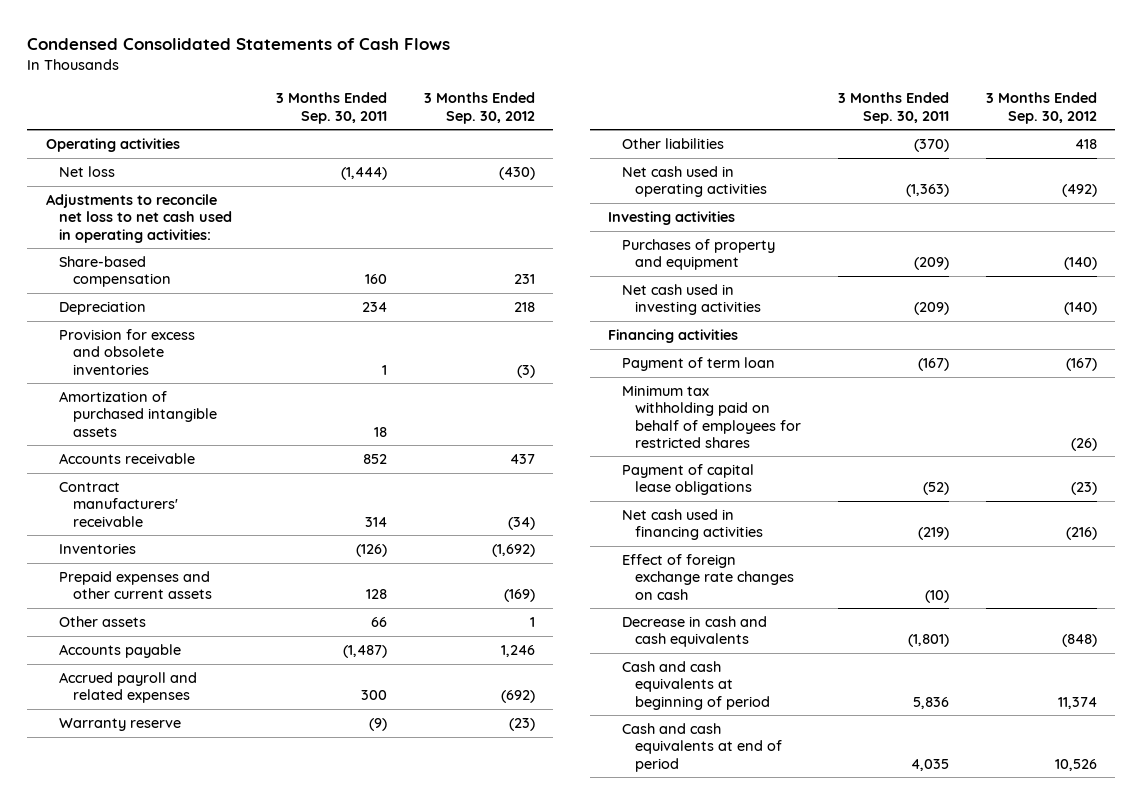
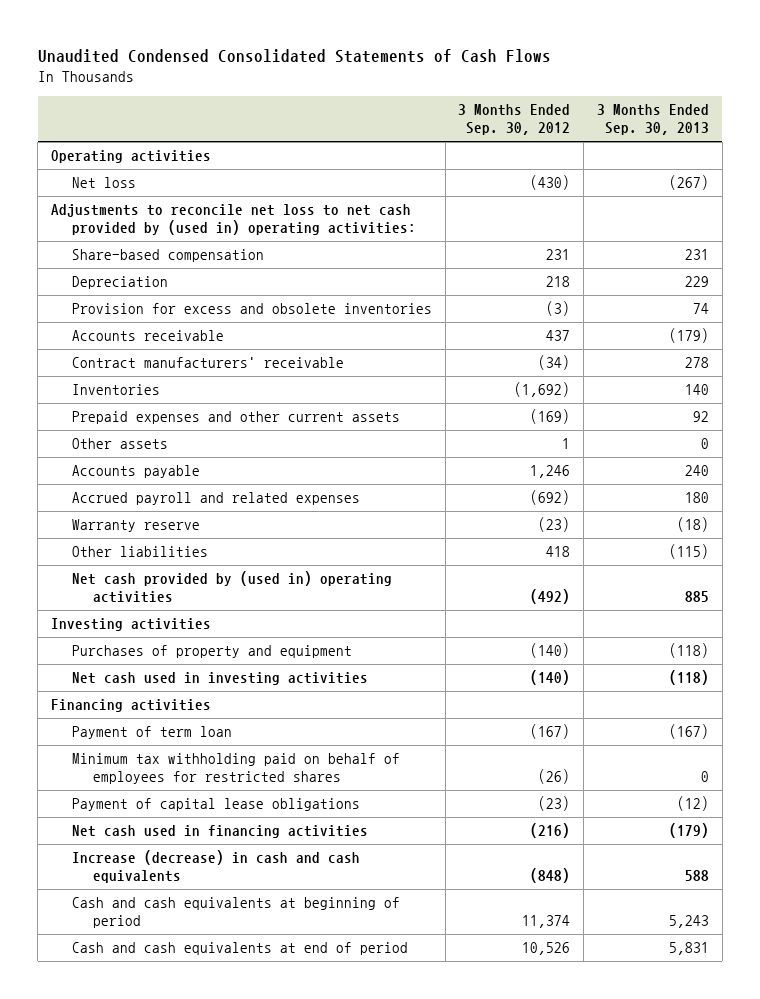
- Condensed Consolidated Statements of Cash Flows
+ Unaudited Condensed Consolidated Statements of Cash Flows
- | 3 Months Ended Sep. 30, 2011 | 3 Months Ended Sep. 30, 2012
+ | 3 Months Ended Sep. 30, 2012 | 3 Months Ended Sep. 30, 2013
- Adjustments to reconcile net loss to net cash used in operating activities:
+ Adjustments to reconcile net loss to net cash provided by (used in) operating activities:
- Amortization of purchased intangible assets | 18 |
- Net cash used in operating activities | (1,363) | (492)
+ Net cash provided by (used in) operating activities | (492) | 885
- Effect of foreign exchange rate changes on cash | (10) |
- Decrease in cash and cash equivalents | (1,801) | (848)
+ Increase (decrease) in cash and cash equivalents | (848) | 588

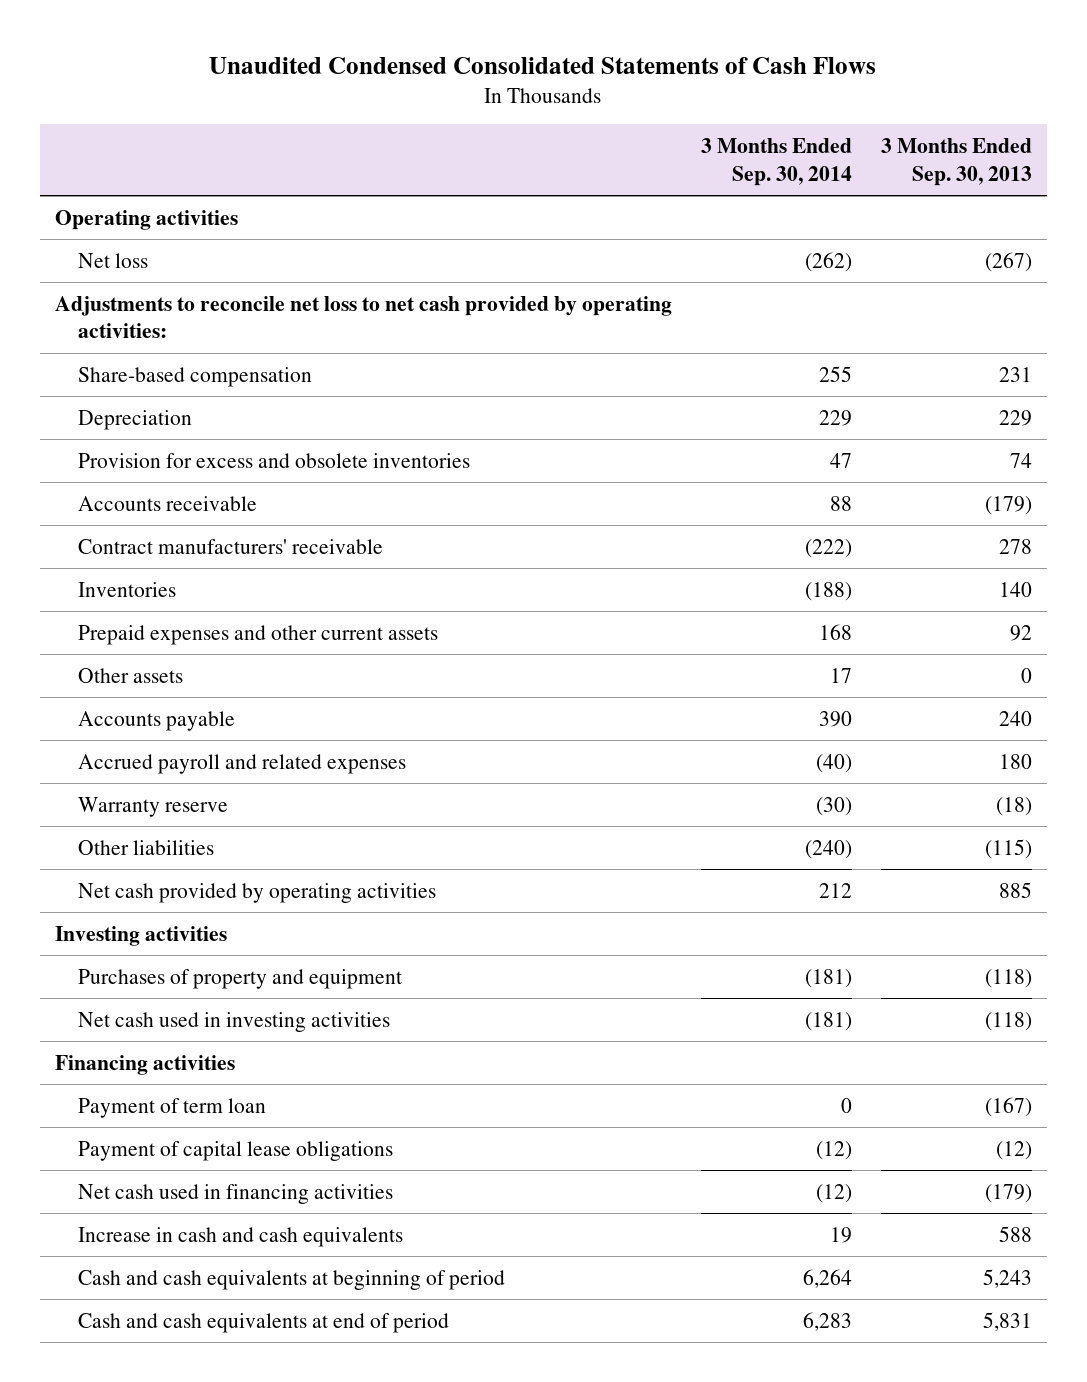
- | 3 Months Ended Sep. 30, 2012 | 3 Months Ended Sep. 30, 2013
+ | 3 Months Ended Sep. 30, 2014 | 3 Months Ended Sep. 30, 2013
- Adjustments to reconcile net loss to net cash provided by (used in) operating activities:
+ Adjustments to reconcile net loss to net cash provided by operating activities:
- Net cash provided by (used in) operating activities | (492) | 885
+ Net cash provided by operating activities | 212 | 885
- Minimum tax withholding paid on behalf of employees for restricted shares | (26) | 0
- Increase (decrease) in cash and cash equivalents | (848) | 588
+ Increase in cash and cash equivalents | 19 | 588

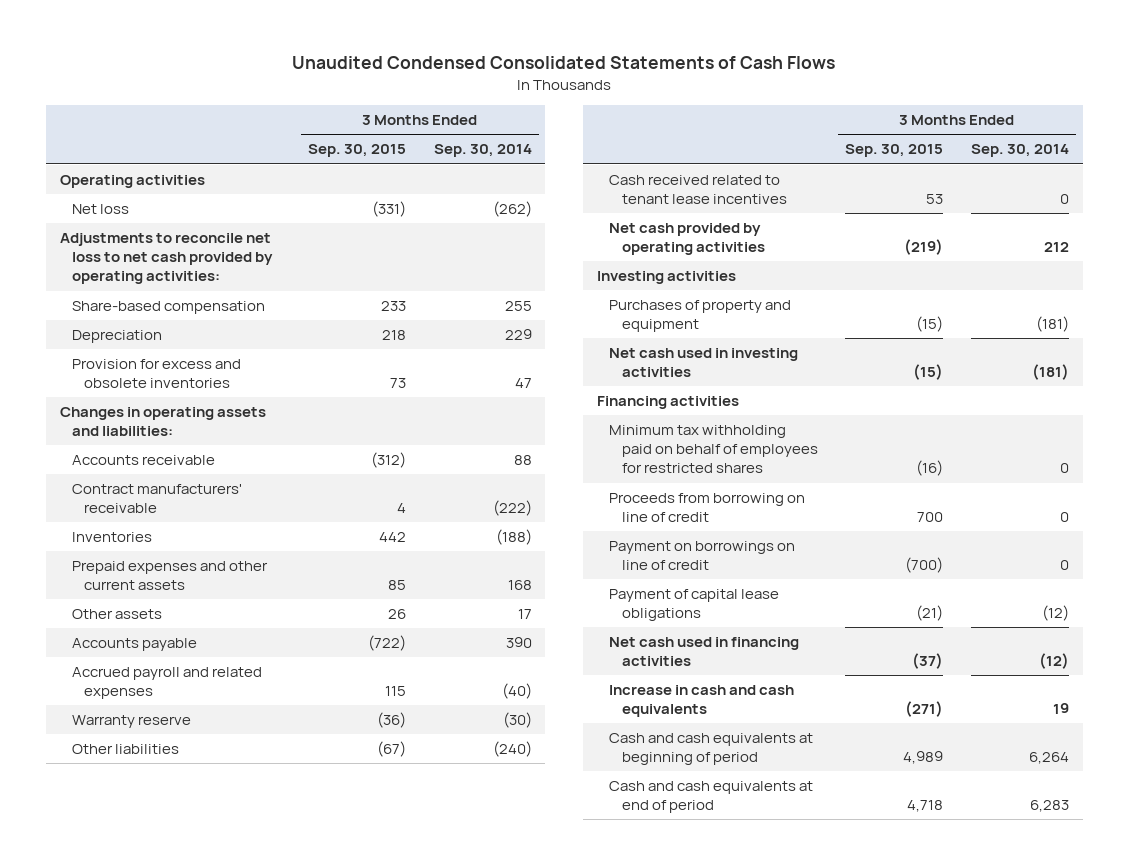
- | 3 Months Ended Sep. 30, 2014 | 3 Months Ended Sep. 30, 2013
+ | 3 Months Ended Sep. 30, 2015 | 3 Months Ended Sep. 30, 2014
+ Changes in operating assets and liabilities:
+ Cash received related to tenant lease incentives | 53 | 0
- Payment of term loan | 0 | (167)
+ Minimum tax withholding paid on behalf of employees for restricted shares | (16) | 0
+ Proceeds from borrowing on line of credit | 700 | 0
+ Payment on borrowings on line of credit | (700) | 0

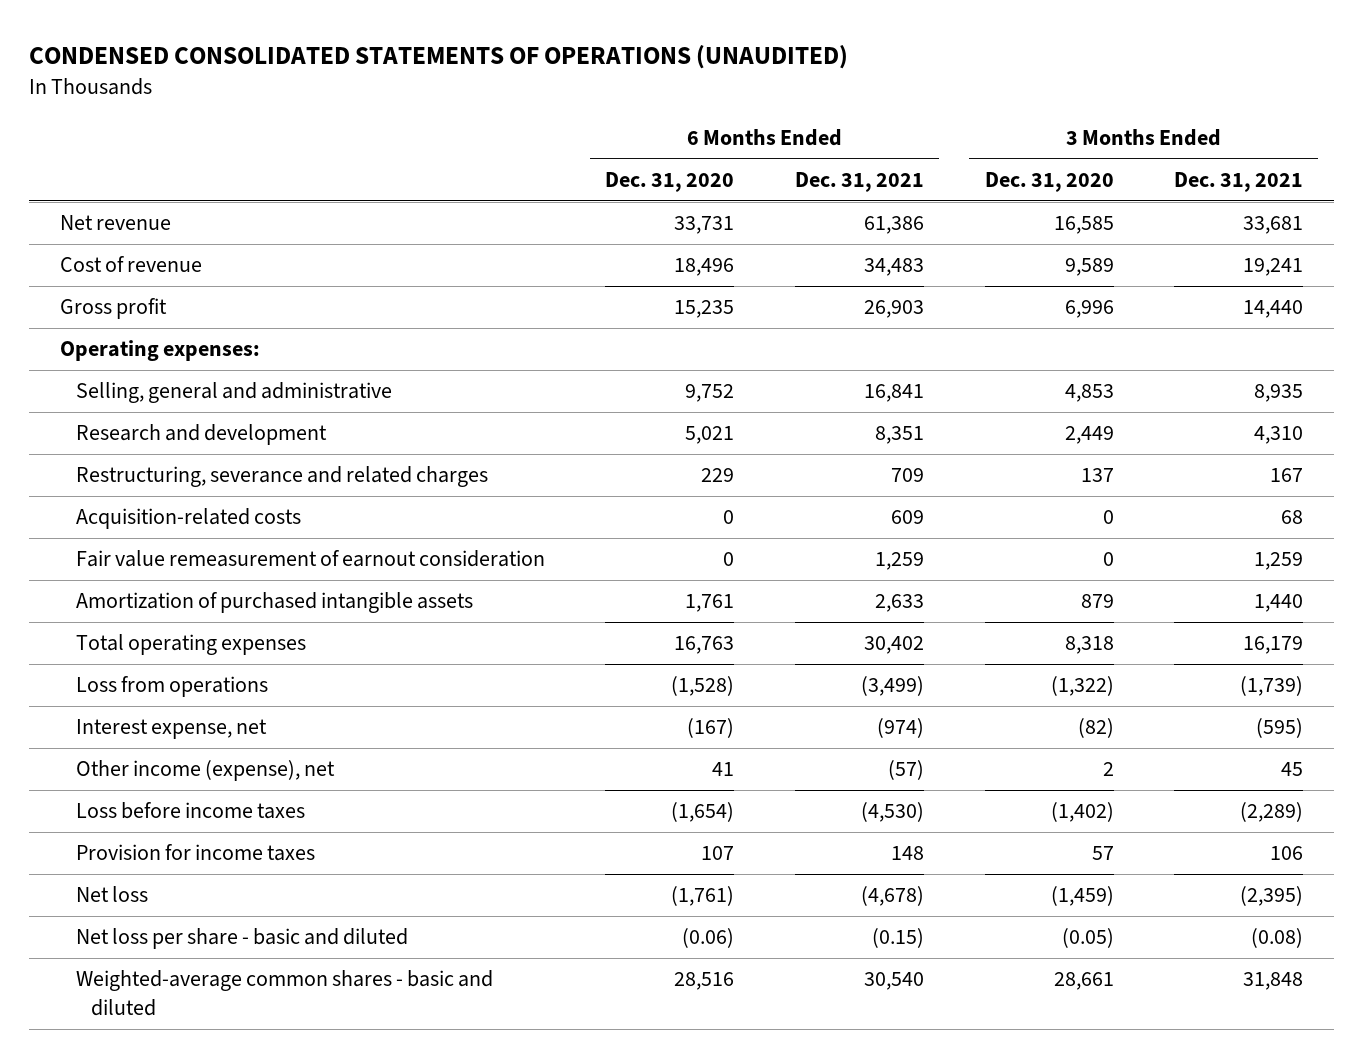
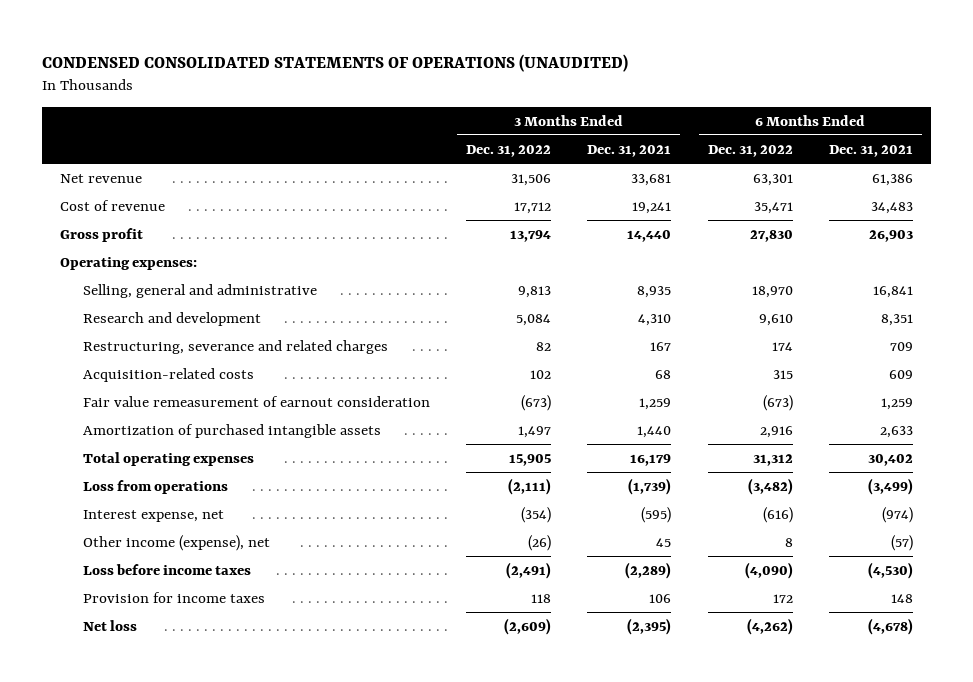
- | 6 Months Ended Dec. 31, 2020 | 6 Months Ended Dec. 31, 2021 | 3 Months Ended Dec. 31, 2020 | 3 Months Ended Dec. 31, 2021
+ | 3 Months Ended Dec. 31, 2022 | 3 Months Ended Dec. 31, 2021 | 6 Months Ended Dec. 31, 2022 | 6 Months Ended Dec. 31, 2021
- Net loss per share - basic and diluted | (0.06) | (0.15) | (0.05) | (0.08)
- Weighted-average common shares - basic and diluted | 28,516 | 30,540 | 28,661 | 31,848

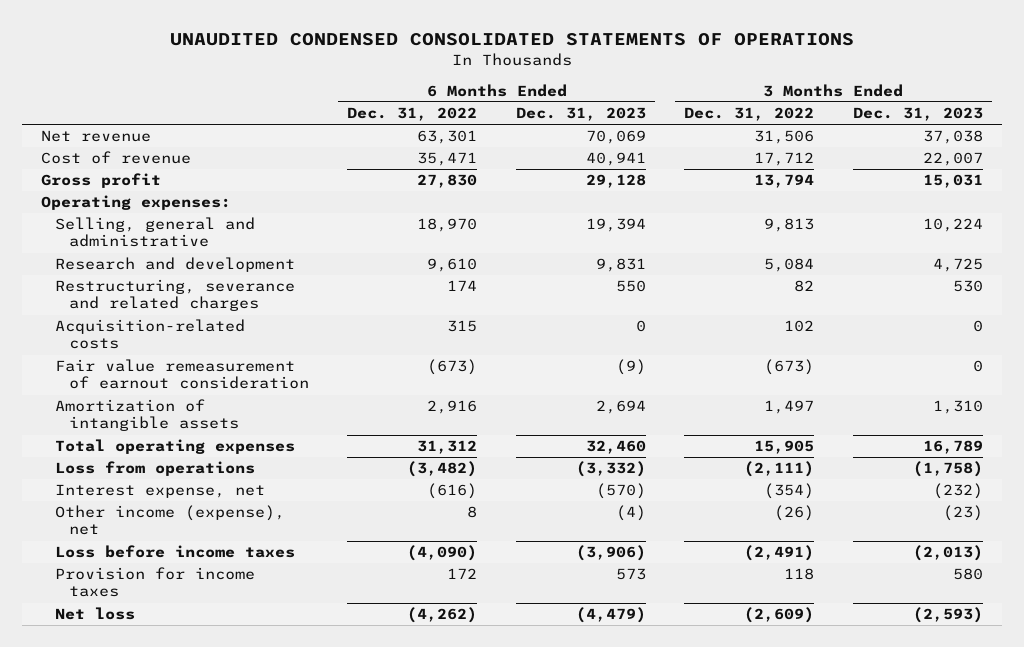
- CONDENSED CONSOLIDATED STATEMENTS OF OPERATIONS (UNAUDITED)
+ UNAUDITED CONDENSED CONSOLIDATED STATEMENTS OF OPERATIONS
- | 3 Months Ended Dec. 31, 2022 | 3 Months Ended Dec. 31, 2021 | 6 Months Ended Dec. 31, 2022 | 6 Months Ended Dec. 31, 2021
+ | 6 Months Ended Dec. 31, 2022 | 6 Months Ended Dec. 31, 2023 | 3 Months Ended Dec. 31, 2022 | 3 Months Ended Dec. 31, 2023
- Amortization of purchased intangible assets | 1,497 | 1,440 | 2,916 | 2,633
+ Amortization of intangible assets | 2,916 | 2,694 | 1,497 | 1,310

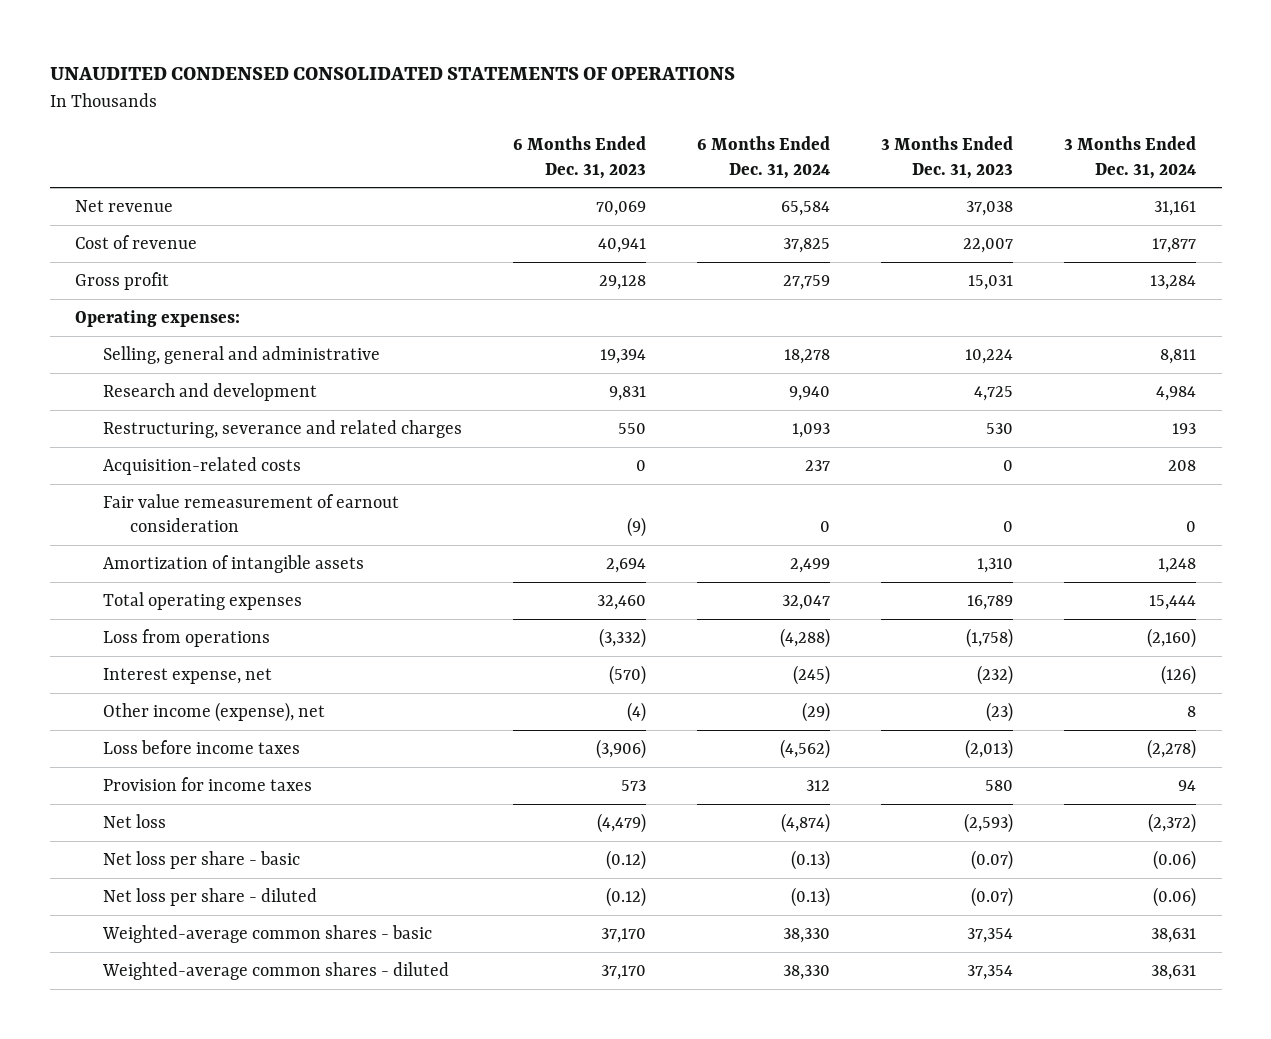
- | 6 Months Ended Dec. 31, 2022 | 6 Months Ended Dec. 31, 2023 | 3 Months Ended Dec. 31, 2022 | 3 Months Ended Dec. 31, 2023
+ | 6 Months Ended Dec. 31, 2023 | 6 Months Ended Dec. 31, 2024 | 3 Months Ended Dec. 31, 2023 | 3 Months Ended Dec. 31, 2024
+ Net loss per share - basic | (0.12) | (0.13) | (0.07) | (0.06)
+ Net loss per share - diluted | (0.12) | (0.13) | (0.07) | (0.06)
+ Weighted-average common shares - basic | 37,170 | 38,330 | 37,354 | 38,631
+ Weighted-average common shares - diluted | 37,170 | 38,330 | 37,354 | 38,631

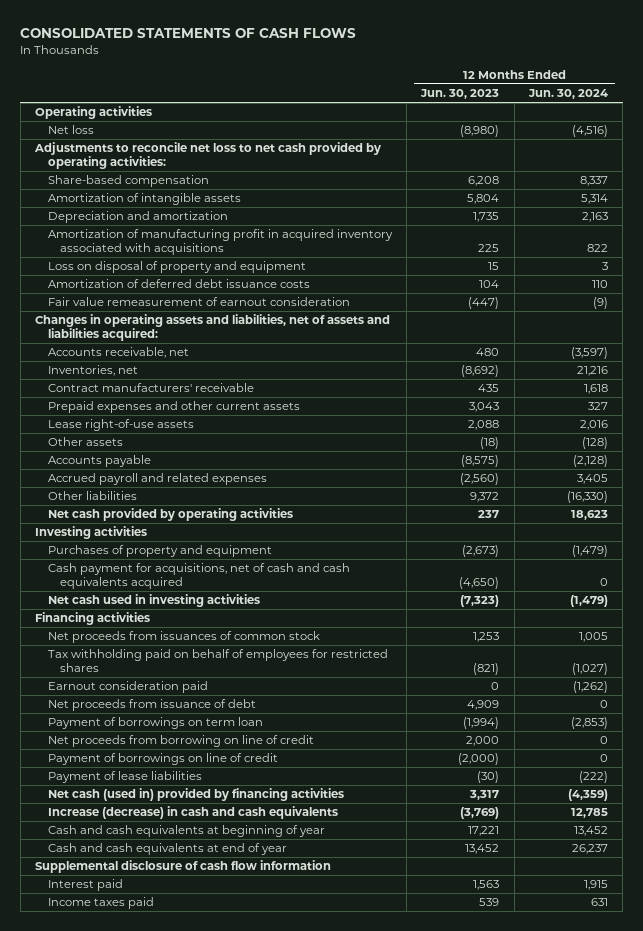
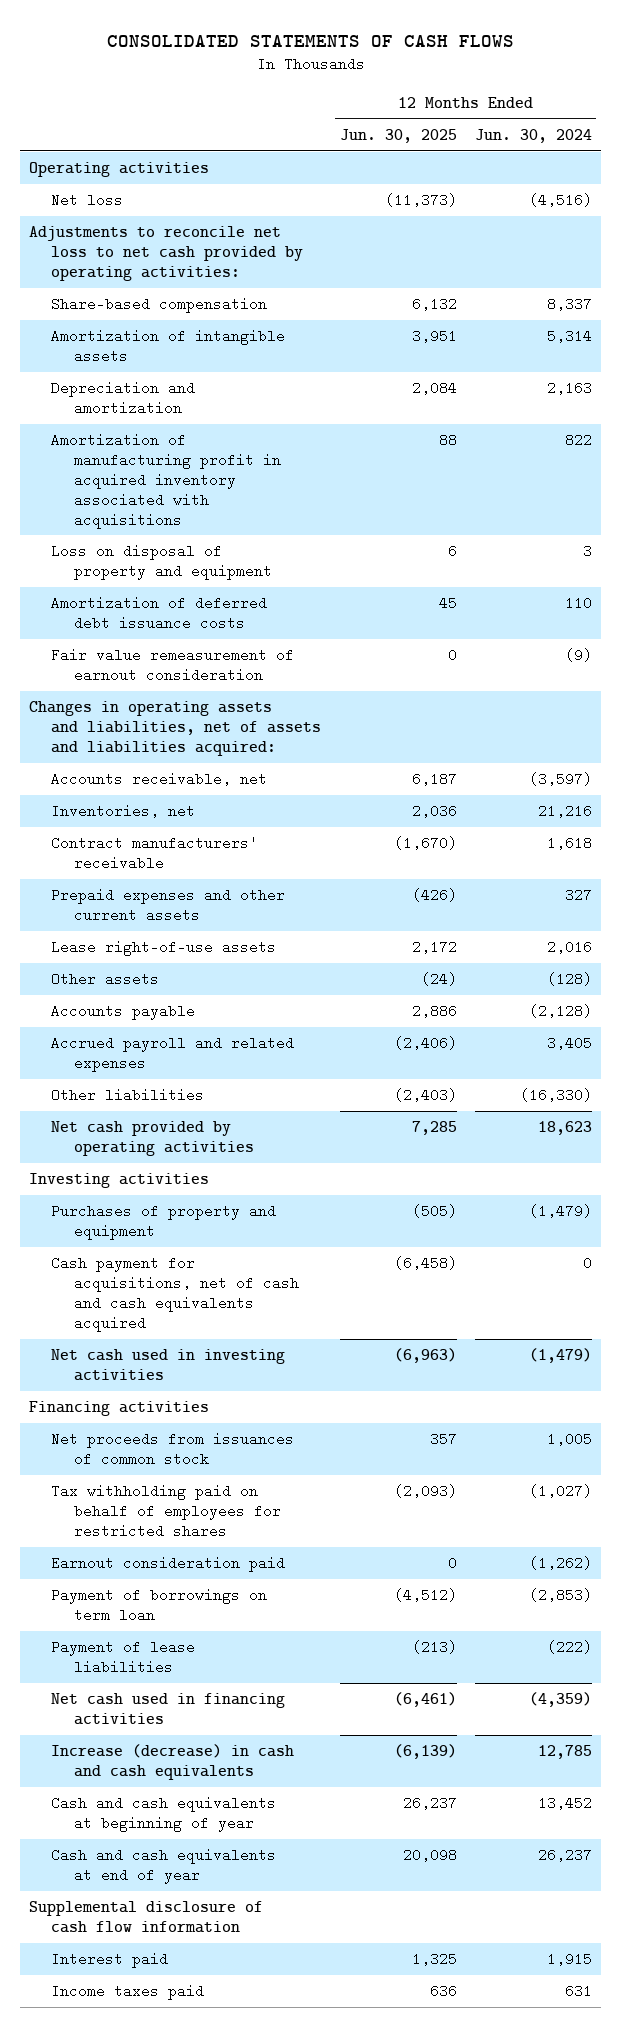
- | 12 Months Ended Jun. 30, 2023 | 12 Months Ended Jun. 30, 2024
+ | 12 Months Ended Jun. 30, 2025 | 12 Months Ended Jun. 30, 2024
- Net proceeds from issuance of debt | 4,909 | 0
- Net proceeds from borrowing on line of credit | 2,000 | 0
- Payment of borrowings on line of credit | (2,000) | 0
- Net cash (used in) provided by financing activities | 3,317 | (4,359)
+ Net cash used in financing activities | (6,461) | (4,359)

